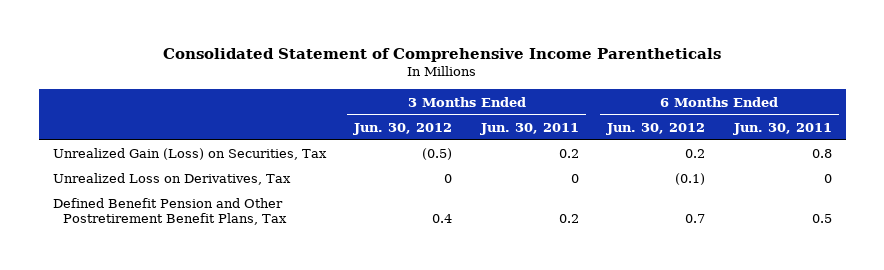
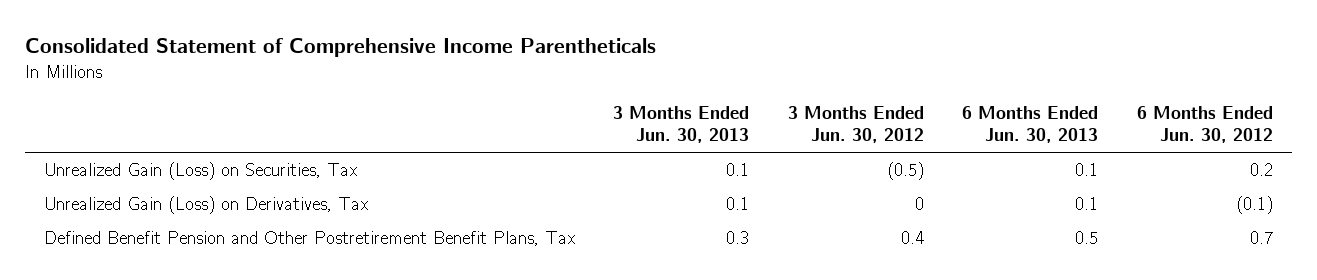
- | 3 Months Ended Jun. 30, 2012 | 3 Months Ended Jun. 30, 2011 | 6 Months Ended Jun. 30, 2012 | 6 Months Ended Jun. 30, 2011
+ | 3 Months Ended Jun. 30, 2013 | 3 Months Ended Jun. 30, 2012 | 6 Months Ended Jun. 30, 2013 | 6 Months Ended Jun. 30, 2012
- Unrealized Loss on Derivatives, Tax | 0 | 0 | (0.1) | 0
+ Unrealized Gain (Loss) on Derivatives, Tax | 0.1 | 0 | 0.1 | (0.1)

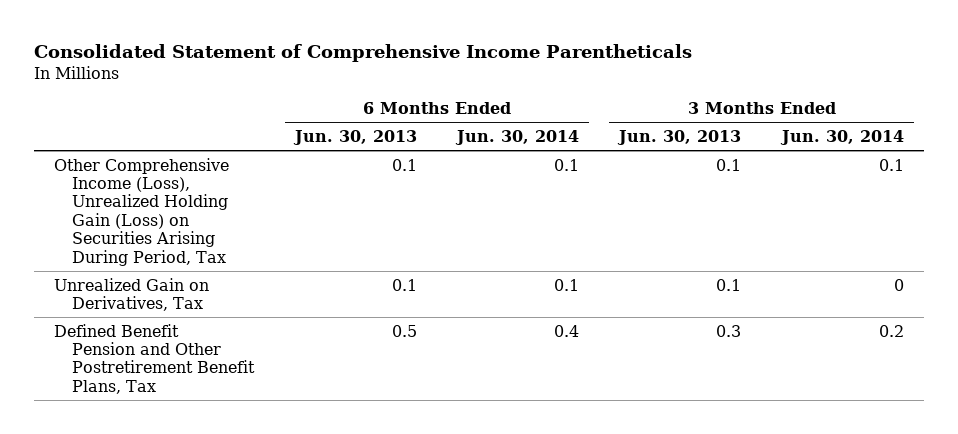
- | 3 Months Ended Jun. 30, 2013 | 3 Months Ended Jun. 30, 2012 | 6 Months Ended Jun. 30, 2013 | 6 Months Ended Jun. 30, 2012
+ | 6 Months Ended Jun. 30, 2013 | 6 Months Ended Jun. 30, 2014 | 3 Months Ended Jun. 30, 2013 | 3 Months Ended Jun. 30, 2014
- Unrealized Gain (Loss) on Securities, Tax | 0.1 | (0.5) | 0.1 | 0.2
- Unrealized Gain (Loss) on Derivatives, Tax | 0.1 | 0 | 0.1 | (0.1)
+ Other Comprehensive Income (Loss), Unrealized Holding Gain (Loss) on Securities Arising During Period, Tax | 0.1 | 0.1 | 0.1 | 0.1
+ Unrealized Gain on Derivatives, Tax | 0.1 | 0.1 | 0.1 | 0

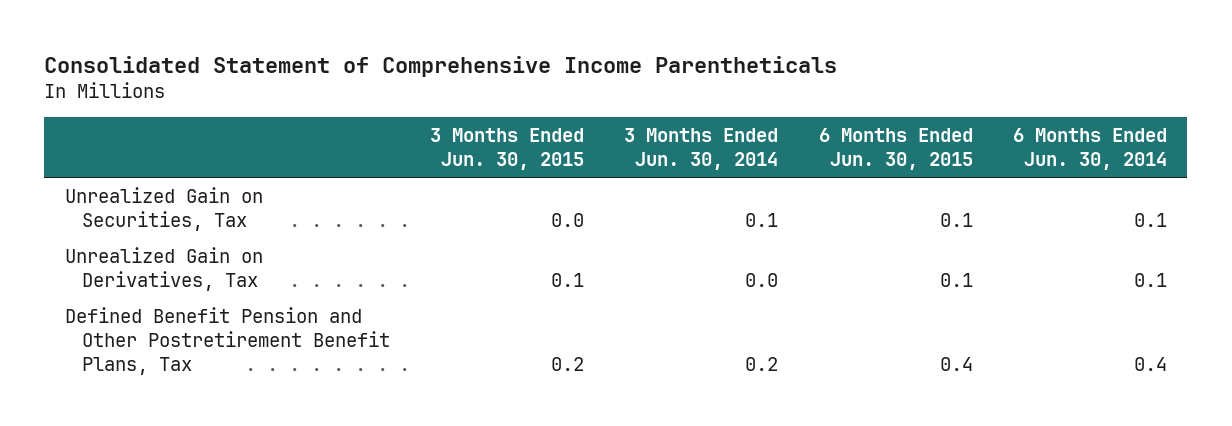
- | 6 Months Ended Jun. 30, 2013 | 6 Months Ended Jun. 30, 2014 | 3 Months Ended Jun. 30, 2013 | 3 Months Ended Jun. 30, 2014
+ | 3 Months Ended Jun. 30, 2015 | 3 Months Ended Jun. 30, 2014 | 6 Months Ended Jun. 30, 2015 | 6 Months Ended Jun. 30, 2014
- Other Comprehensive Income (Loss), Unrealized Holding Gain (Loss) on Securities Arising During Period, Tax | 0.1 | 0.1 | 0.1 | 0.1
- Unrealized Gain on Derivatives, Tax | 0.1 | 0.1 | 0.1 | 0
+ Unrealized Gain on Securities, Tax | 0.0 | 0.1 | 0.1 | 0.1
+ Unrealized Gain on Derivatives, Tax | 0.1 | 0.0 | 0.1 | 0.1

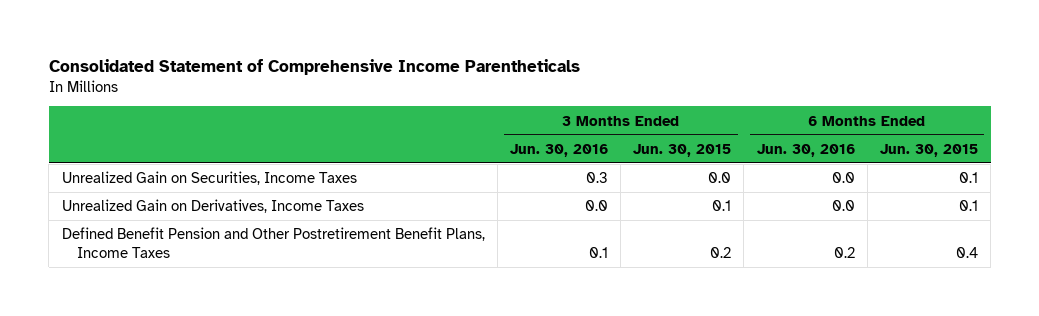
- | 3 Months Ended Jun. 30, 2015 | 3 Months Ended Jun. 30, 2014 | 6 Months Ended Jun. 30, 2015 | 6 Months Ended Jun. 30, 2014
+ | 3 Months Ended Jun. 30, 2016 | 3 Months Ended Jun. 30, 2015 | 6 Months Ended Jun. 30, 2016 | 6 Months Ended Jun. 30, 2015
- Unrealized Gain on Securities, Tax | 0.0 | 0.1 | 0.1 | 0.1
- Unrealized Gain on Derivatives, Tax | 0.1 | 0.0 | 0.1 | 0.1
- Defined Benefit Pension and Other Postretirement Benefit Plans, Tax | 0.2 | 0.2 | 0.4 | 0.4
+ Unrealized Gain on Securities, Income Taxes | 0.3 | 0.0 | 0.0 | 0.1
+ Unrealized Gain on Derivatives, Income Taxes | 0.0 | 0.1 | 0.0 | 0.1
+ Defined Benefit Pension and Other Postretirement Benefit Plans, Income Taxes | 0.1 | 0.2 | 0.2 | 0.4

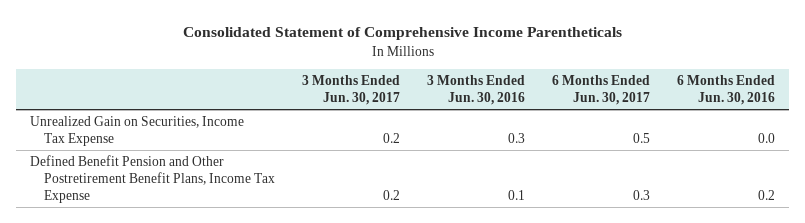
- | 3 Months Ended Jun. 30, 2016 | 3 Months Ended Jun. 30, 2015 | 6 Months Ended Jun. 30, 2016 | 6 Months Ended Jun. 30, 2015
+ | 3 Months Ended Jun. 30, 2017 | 3 Months Ended Jun. 30, 2016 | 6 Months Ended Jun. 30, 2017 | 6 Months Ended Jun. 30, 2016
- Unrealized Gain on Securities, Income Taxes | 0.3 | 0.0 | 0.0 | 0.1
- Unrealized Gain on Derivatives, Income Taxes | 0.0 | 0.1 | 0.0 | 0.1
- Defined Benefit Pension and Other Postretirement Benefit Plans, Income Taxes | 0.1 | 0.2 | 0.2 | 0.4
+ Unrealized Gain on Securities, Income Tax Expense | 0.2 | 0.3 | 0.5 | 0.0
+ Defined Benefit Pension and Other Postretirement Benefit Plans, Income Tax Expense | 0.2 | 0.1 | 0.3 | 0.2

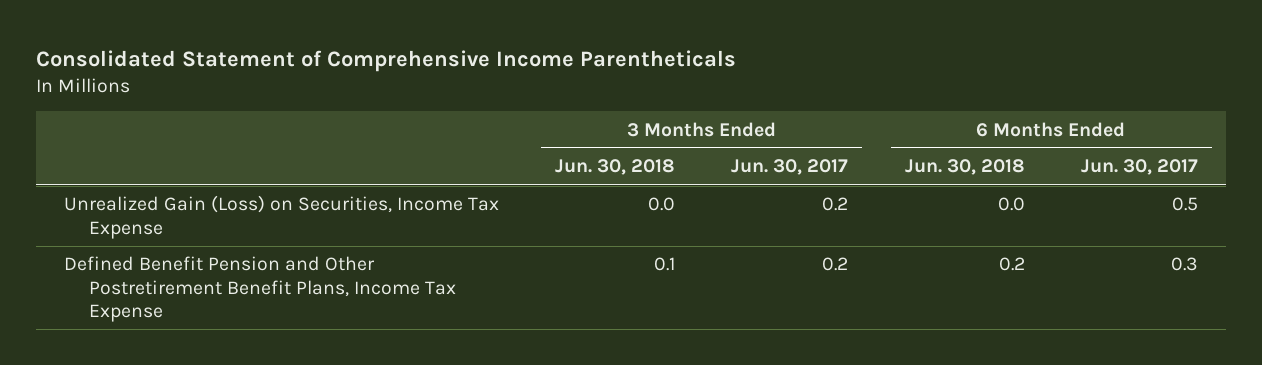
- | 3 Months Ended Jun. 30, 2017 | 3 Months Ended Jun. 30, 2016 | 6 Months Ended Jun. 30, 2017 | 6 Months Ended Jun. 30, 2016
+ | 3 Months Ended Jun. 30, 2018 | 3 Months Ended Jun. 30, 2017 | 6 Months Ended Jun. 30, 2018 | 6 Months Ended Jun. 30, 2017
- Unrealized Gain on Securities, Income Tax Expense | 0.2 | 0.3 | 0.5 | 0.0
+ Unrealized Gain (Loss) on Securities, Income Tax Expense | 0.0 | 0.2 | 0.0 | 0.5

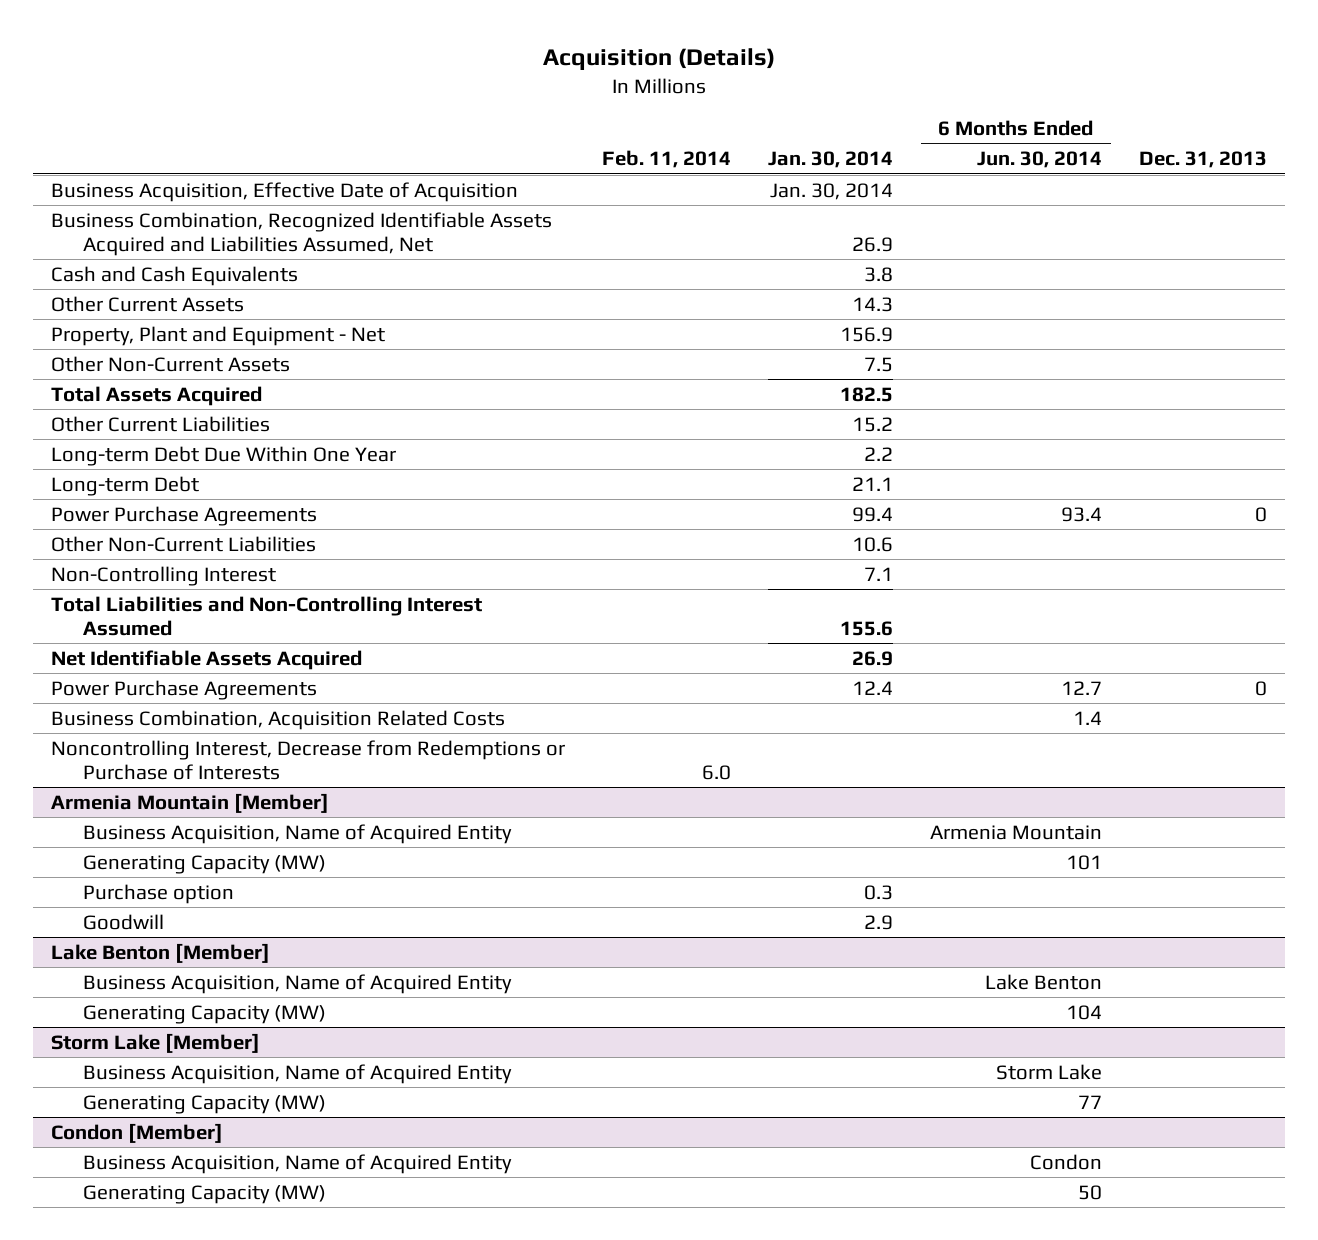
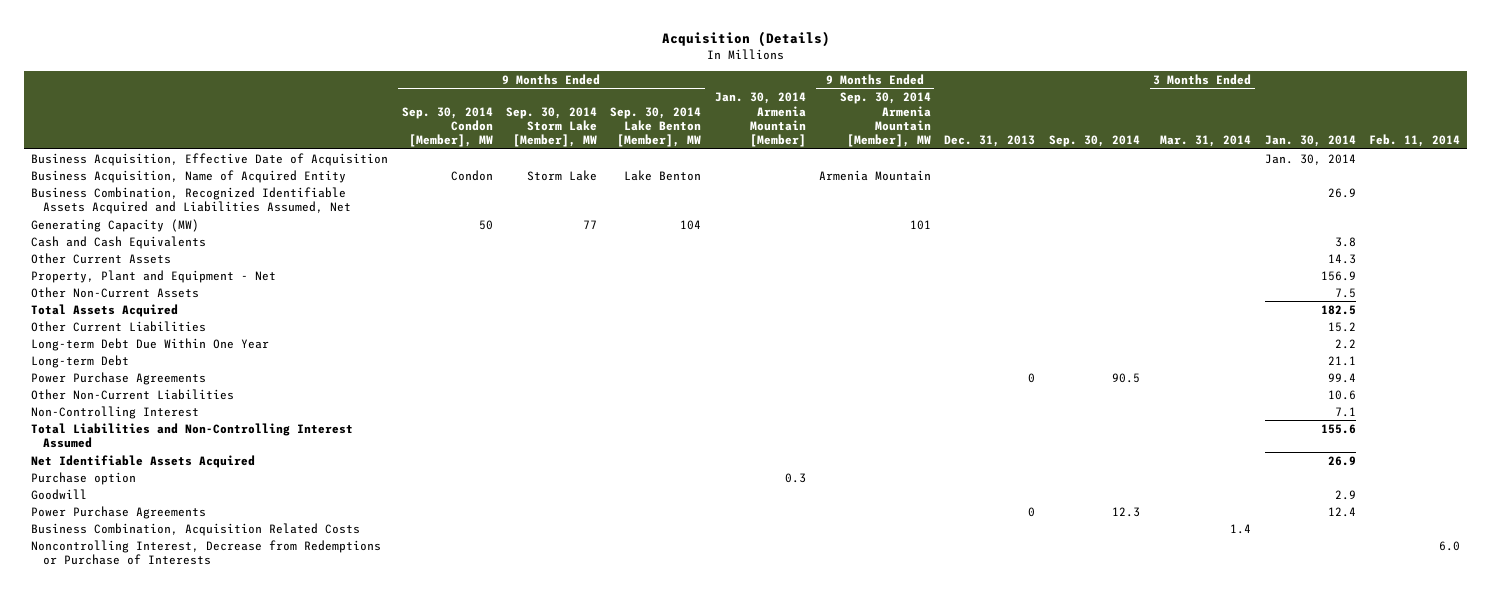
- | Feb. 11, 2014 | Jan. 30, 2014 | 6 Months Ended Jun. 30, 2014 | Dec. 31, 2013
+ | 9 Months Ended Sep. 30, 2014 Condon [Member], MW | 9 Months Ended Sep. 30, 2014 Storm Lake [Member], MW | 9 Months Ended Sep. 30, 2014 Lake Benton [Member], MW | Jan. 30, 2014 Armenia Mountain [Member] | 9 Months Ended Sep. 30, 2014 Armenia Mountain [Member], MW | Dec. 31, 2013 | Sep. 30, 2014 | 3 Months Ended Mar. 31, 2014 | Jan. 30, 2014 | Feb. 11, 2014
+ Business Acquisition, Name of Acquired Entity | Condon | Storm Lake | Lake Benton | | Armenia Mountain | | | | |
+ Generating Capacity (MW) | 50 | 77 | 104 | | 101 | | | | |
+ Purchase option | | | | 0.3 | | | | | |
+ Goodwill | | | | | | | | | 2.9 |
- Armenia Mountain [Member]
- Business Acquisition, Name of Acquired Entity | | | Armenia Mountain |
- Generating Capacity (MW) | | | 101 |
- Purchase option | | 0.3 | |
- Goodwill | | 2.9 | |
- Lake Benton [Member]
- Business Acquisition, Name of Acquired Entity | | | Lake Benton |
- Generating Capacity (MW) | | | 104 |
- Storm Lake [Member]
- Business Acquisition, Name of Acquired Entity | | | Storm Lake |
- Generating Capacity (MW) | | | 77 |
- Condon [Member]
- Business Acquisition, Name of Acquired Entity | | | Condon |
- Generating Capacity (MW) | | | 50 |

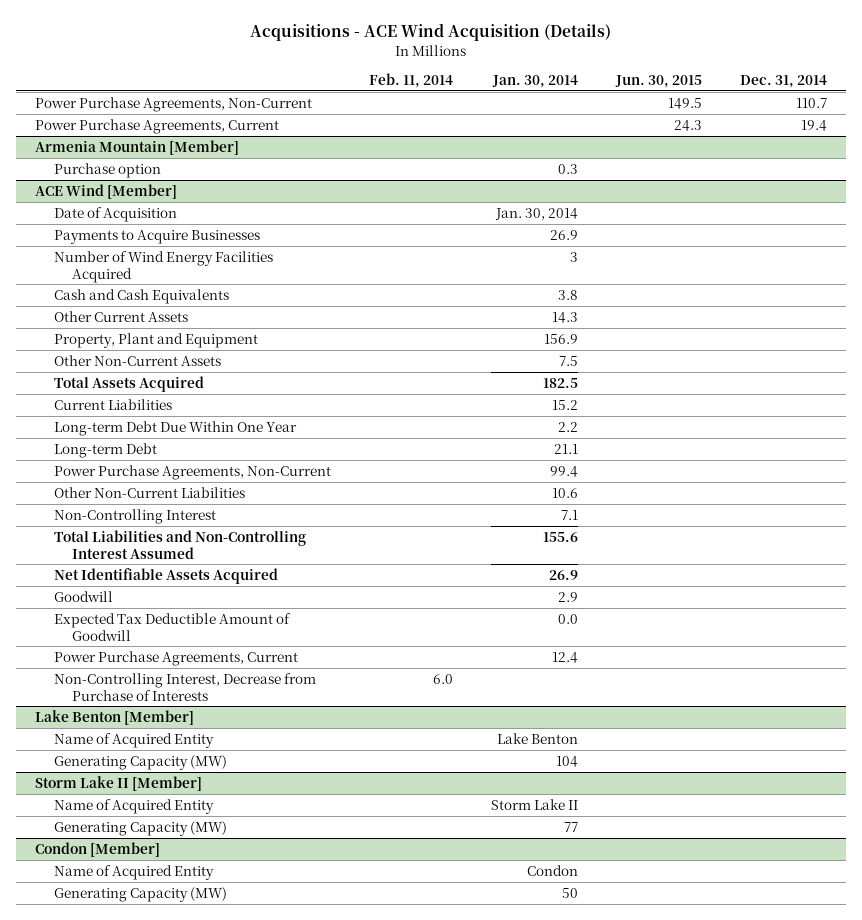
- Acquisition (Details)
+ Acquisitions - ACE Wind Acquisition (Details)
- | 9 Months Ended Sep. 30, 2014 Condon [Member], MW | 9 Months Ended Sep. 30, 2014 Storm Lake [Member], MW | 9 Months Ended Sep. 30, 2014 Lake Benton [Member], MW | Jan. 30, 2014 Armenia Mountain [Member] | 9 Months Ended Sep. 30, 2014 Armenia Mountain [Member], MW | Dec. 31, 2013 | Sep. 30, 2014 | 3 Months Ended Mar. 31, 2014 | Jan. 30, 2014 | Feb. 11, 2014
+ | Feb. 11, 2014 | Jan. 30, 2014 | Jun. 30, 2015 | Dec. 31, 2014
- Business Acquisition, Effective Date of Acquisition | | | | | | | | | Jan. 30, 2014 |
- Business Acquisition, Name of Acquired Entity | Condon | Storm Lake | Lake Benton | | Armenia Mountain | | | | |
- Business Combination, Recognized Identifiable Assets Acquired and Liabilities Assumed, Net | | | | | | | | | 26.9 |
- Generating Capacity (MW) | 50 | 77 | 104 | | 101 | | | | |
+ Power Purchase Agreements, Non-Current | | | 149.5 | 110.7
+ Power Purchase Agreements, Current | | | 24.3 | 19.4
+ Armenia Mountain [Member]
+ Purchase option | | 0.3 | |
+ ACE Wind [Member]
+ Date of Acquisition | | Jan. 30, 2014 | |
+ Payments to Acquire Businesses | | 26.9 | |
+ Number of Wind Energy Facilities Acquired | | 3 | |
- Property, Plant and Equipment - Net | | | | | | | | | 156.9 |
+ Property, Plant and Equipment | | 156.9 | |
- Other Current Liabilities | | | | | | | | | 15.2 |
+ Current Liabilities | | 15.2 | |
- Power Purchase Agreements | | | | | | 0 | 90.5 | | 99.4 |
+ Power Purchase Agreements, Non-Current | | 99.4 | |
- Purchase option | | | | 0.3 | | | | | |
- Power Purchase Agreements | | | | | | 0 | 12.3 | | 12.4 |
- Business Combination, Acquisition Related Costs | | | | | | | | 1.4 | |
- Noncontrolling Interest, Decrease from Redemptions or Purchase of Interests | | | | | | | | | | 6.0
+ Expected Tax Deductible Amount of Goodwill | | 0.0 | |
+ Power Purchase Agreements, Current | | 12.4 | |
+ Non-Controlling Interest, Decrease from Purchase of Interests | 6.0 | | |
+ Lake Benton [Member]
+ Name of Acquired Entity | | Lake Benton | |
+ Generating Capacity (MW) | | 104 | |
+ Storm Lake II [Member]
+ Name of Acquired Entity | | Storm Lake II | |
+ Generating Capacity (MW) | | 77 | |
+ Condon [Member]
+ Name of Acquired Entity | | Condon | |
+ Generating Capacity (MW) | | 50 | |

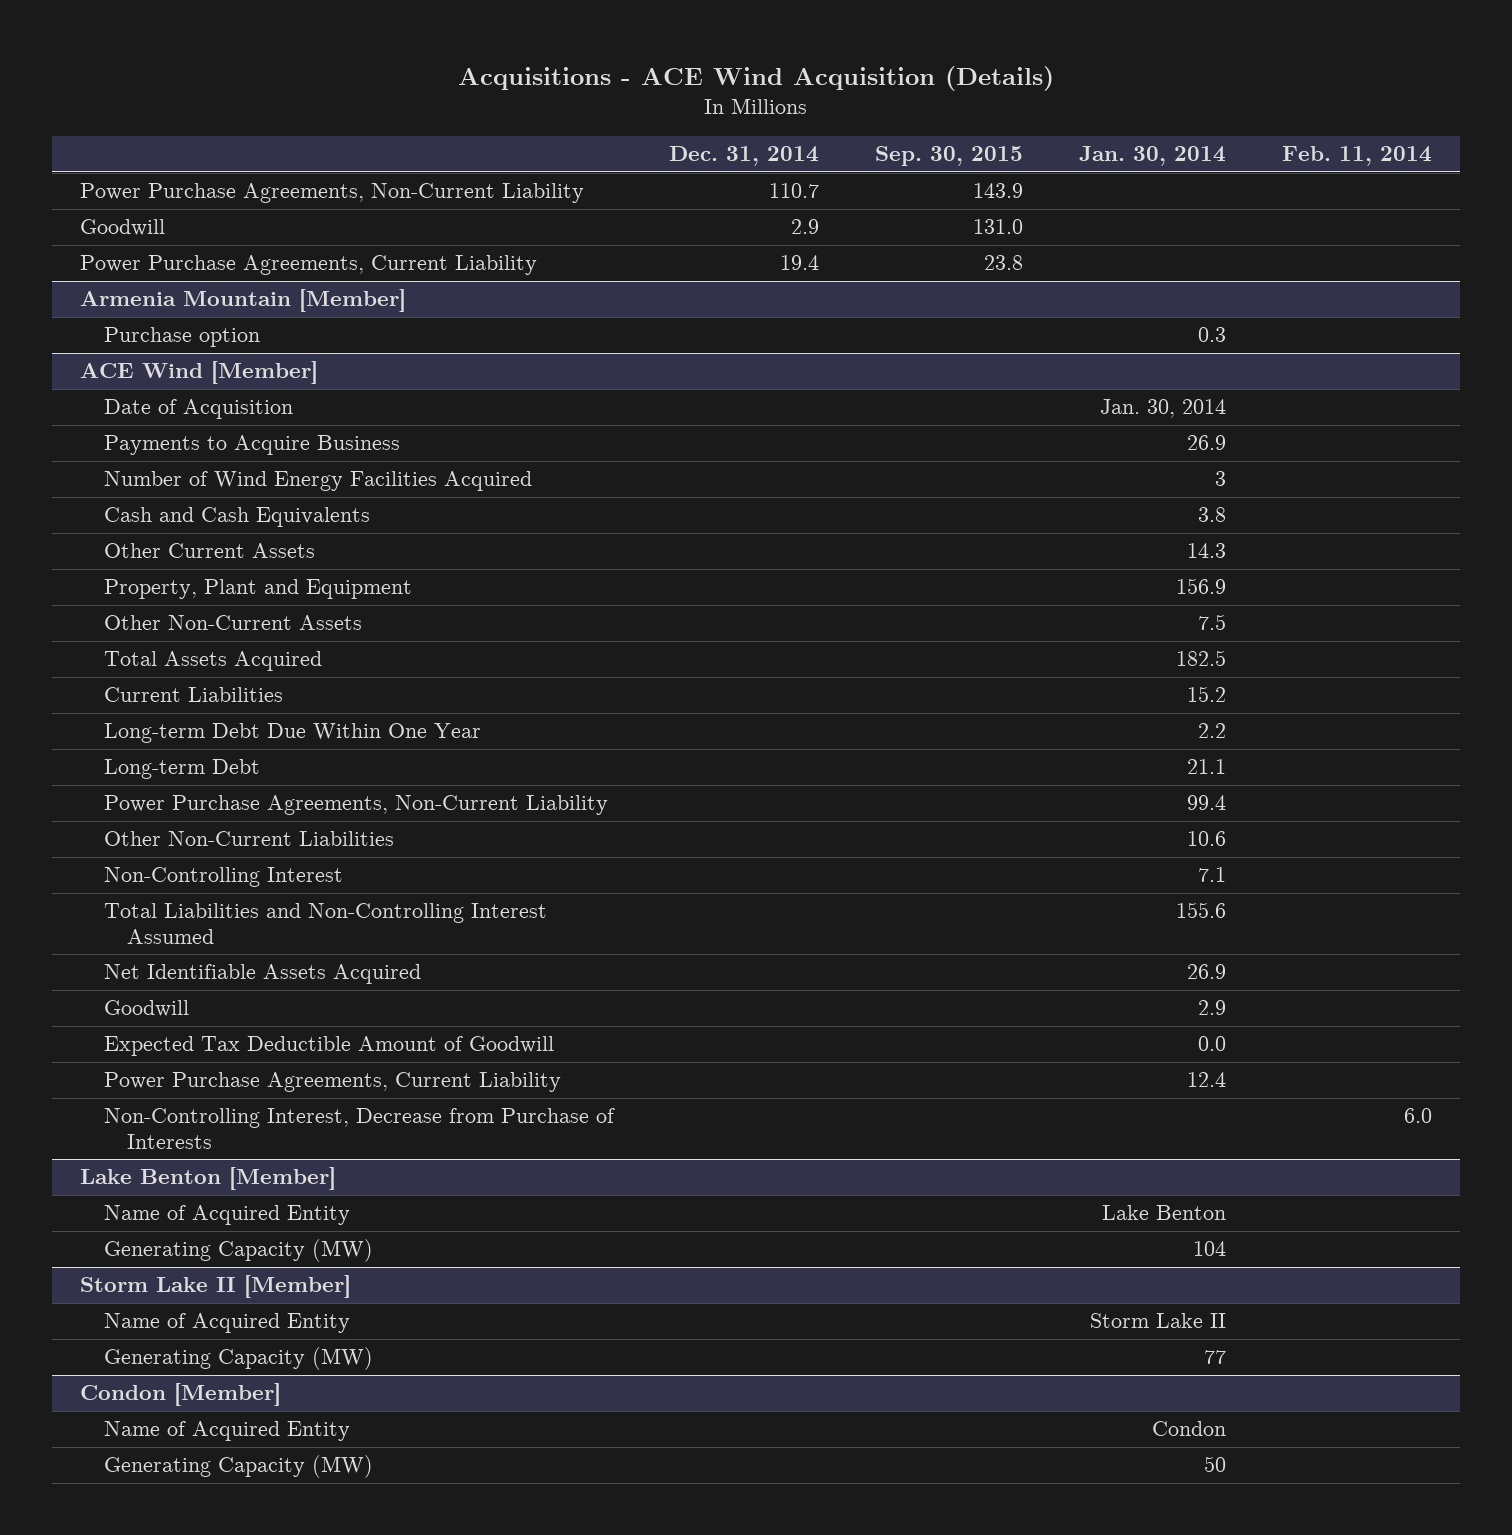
- | Feb. 11, 2014 | Jan. 30, 2014 | Jun. 30, 2015 | Dec. 31, 2014
+ | Dec. 31, 2014 | Sep. 30, 2015 | Jan. 30, 2014 | Feb. 11, 2014
- Power Purchase Agreements, Non-Current | | | 149.5 | 110.7
- Power Purchase Agreements, Current | | | 24.3 | 19.4
+ Power Purchase Agreements, Non-Current Liability | 110.7 | 143.9 | |
+ Goodwill | 2.9 | 131.0 | |
+ Power Purchase Agreements, Current Liability | 19.4 | 23.8 | |
@ ACE Wind [Member]
- Payments to Acquire Businesses | | 26.9 | |
+ Payments to Acquire Business | | | 26.9 |
- Power Purchase Agreements, Non-Current | | 99.4 | |
+ Power Purchase Agreements, Non-Current Liability | | | 99.4 |
- Power Purchase Agreements, Current | | 12.4 | |
+ Power Purchase Agreements, Current Liability | | | 12.4 |

